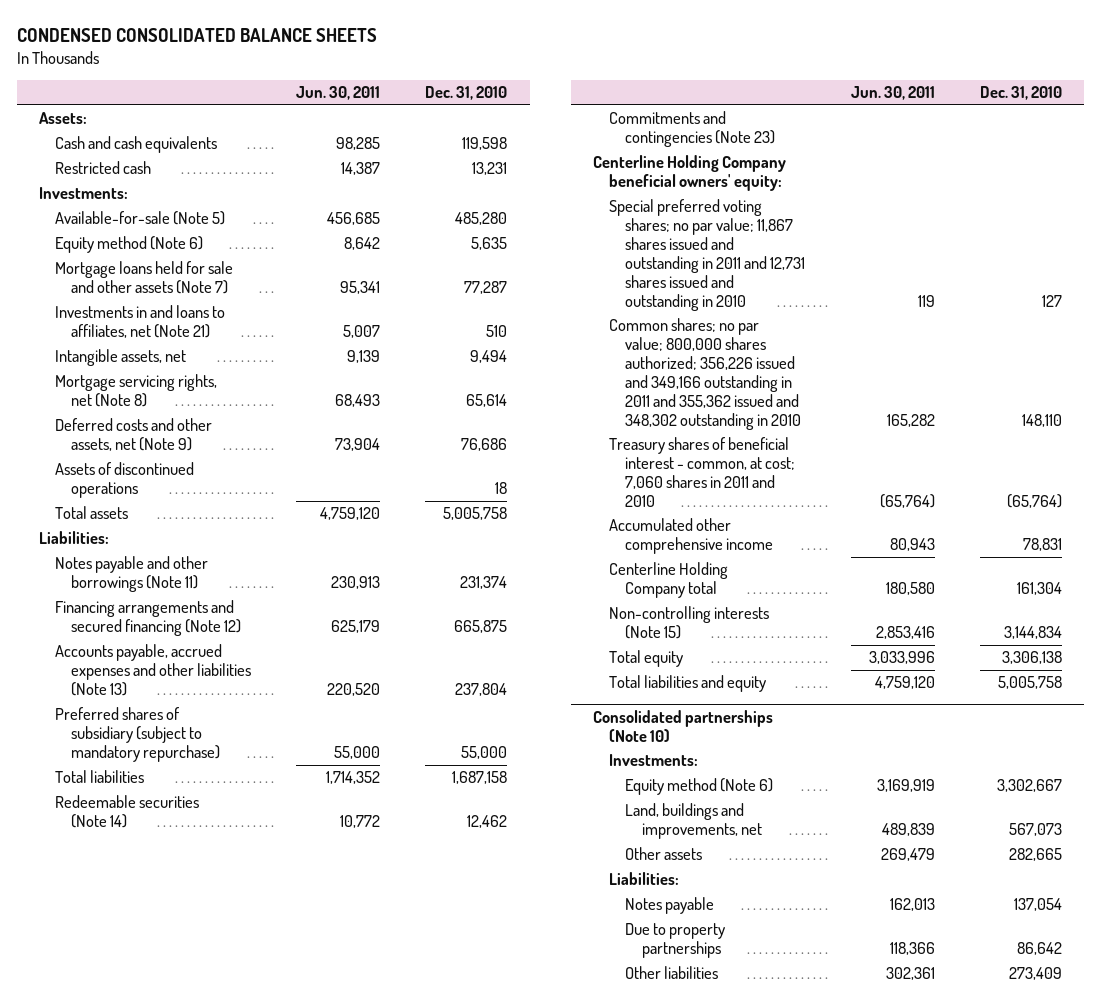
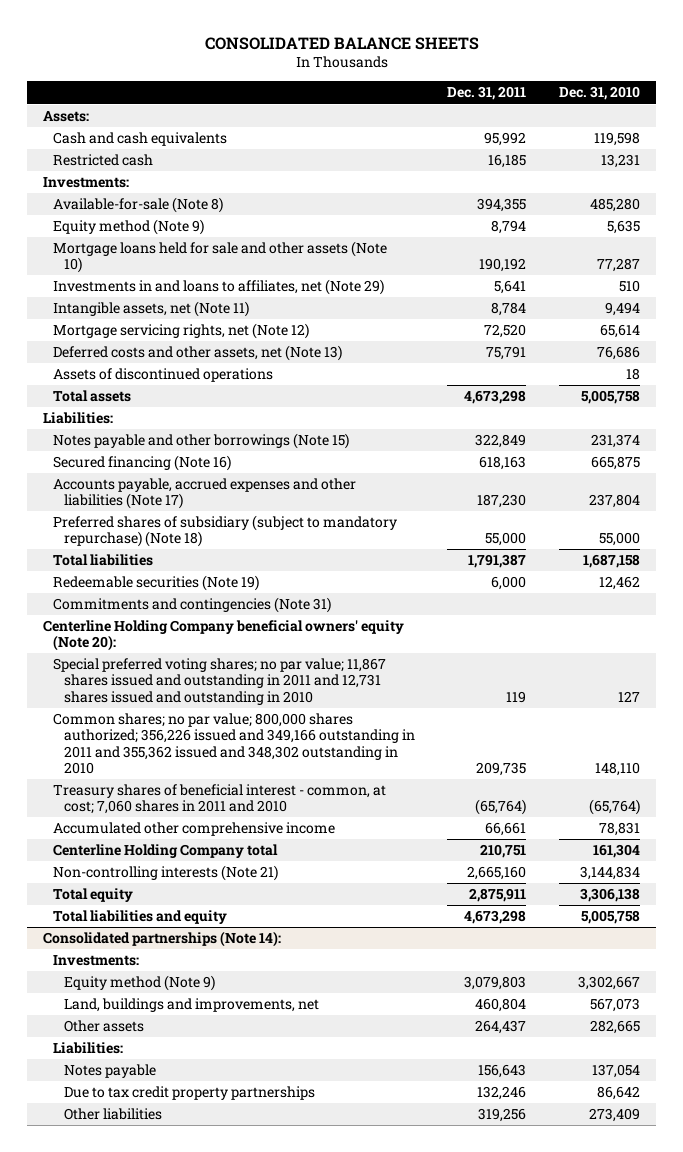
- CONDENSED CONSOLIDATED BALANCE SHEETS
+ CONSOLIDATED BALANCE SHEETS
- | Jun. 30, 2011 | Dec. 31, 2010
+ | Dec. 31, 2011 | Dec. 31, 2010
- Available-for-sale (Note 5) | 456,685 | 485,280
- Equity method (Note 6) | 8,642 | 5,635
- Mortgage loans held for sale and other assets (Note 7) | 95,341 | 77,287
- Investments in and loans to affiliates, net (Note 21) | 5,007 | 510
- Intangible assets, net | 9,139 | 9,494
- Mortgage servicing rights, net (Note 8) | 68,493 | 65,614
- Deferred costs and other assets, net (Note 9) | 73,904 | 76,686
+ Available-for-sale (Note 8) | 394,355 | 485,280
+ Equity method (Note 9) | 8,794 | 5,635
+ Mortgage loans held for sale and other assets (Note 10) | 190,192 | 77,287
+ Investments in and loans to affiliates, net (Note 29) | 5,641 | 510
+ Intangible assets, net (Note 11) | 8,784 | 9,494
+ Mortgage servicing rights, net (Note 12) | 72,520 | 65,614
+ Deferred costs and other assets, net (Note 13) | 75,791 | 76,686
- Notes payable and other borrowings (Note 11) | 230,913 | 231,374
- Financing arrangements and secured financing (Note 12) | 625,179 | 665,875
- Accounts payable, accrued expenses and other liabilities (Note 13) | 220,520 | 237,804
- Preferred shares of subsidiary (subject to mandatory repurchase) | 55,000 | 55,000
+ Notes payable and other borrowings (Note 15) | 322,849 | 231,374
+ Secured financing (Note 16) | 618,163 | 665,875
+ Accounts payable, accrued expenses and other liabilities (Note 17) | 187,230 | 237,804
+ Preferred shares of subsidiary (subject to mandatory repurchase) (Note 18) | 55,000 | 55,000
- Redeemable securities (Note 14) | 10,772 | 12,462
- Commitments and contingencies (Note 23)
- Centerline Holding Company beneficial owners' equity:
+ Redeemable securities (Note 19) | 6,000 | 12,462
+ Commitments and contingencies (Note 31)
+ Centerline Holding Company beneficial owners' equity (Note 20):
- Non-controlling interests (Note 15) | 2,853,416 | 3,144,834
+ Non-controlling interests (Note 21) | 2,665,160 | 3,144,834
- Consolidated partnerships (Note 10)
+ Consolidated partnerships (Note 14):
- Equity method (Note 6) | 3,169,919 | 3,302,667
+ Equity method (Note 9) | 3,079,803 | 3,302,667
- Due to property partnerships | 118,366 | 86,642
+ Due to tax credit property partnerships | 132,246 | 86,642

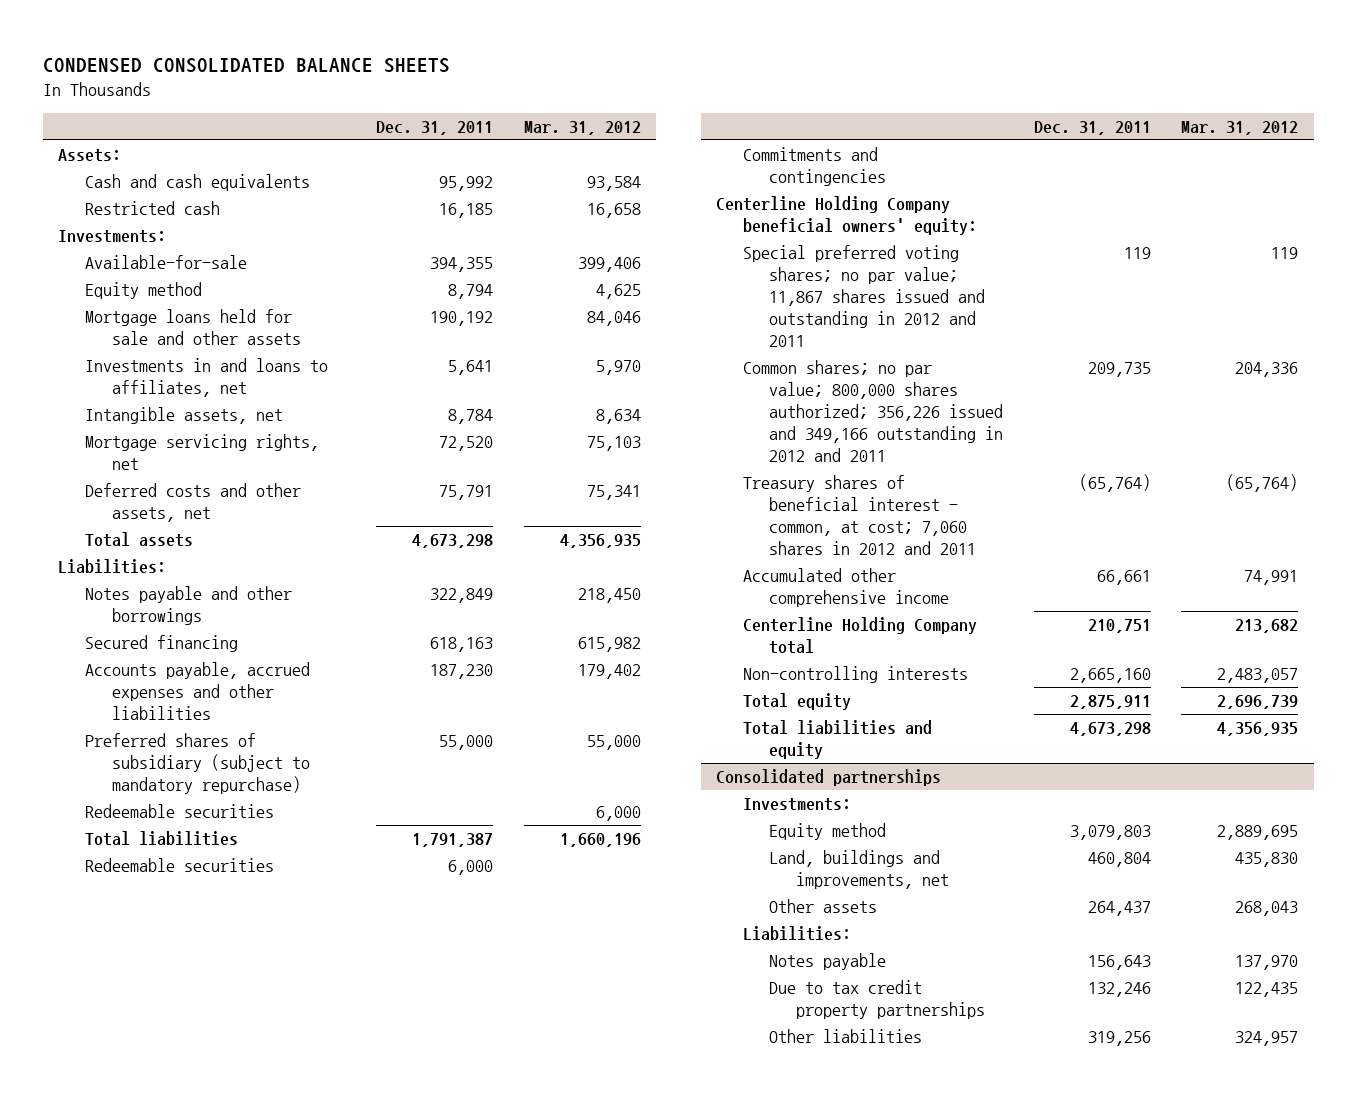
- CONSOLIDATED BALANCE SHEETS
+ CONDENSED CONSOLIDATED BALANCE SHEETS
- | Dec. 31, 2011 | Dec. 31, 2010
+ | Dec. 31, 2011 | Mar. 31, 2012
- Available-for-sale (Note 8) | 394,355 | 485,280
- Equity method (Note 9) | 8,794 | 5,635
- Mortgage loans held for sale and other assets (Note 10) | 190,192 | 77,287
- Investments in and loans to affiliates, net (Note 29) | 5,641 | 510
- Intangible assets, net (Note 11) | 8,784 | 9,494
- Mortgage servicing rights, net (Note 12) | 72,520 | 65,614
- Deferred costs and other assets, net (Note 13) | 75,791 | 76,686
- Assets of discontinued operations | | 18
+ Available-for-sale | 394,355 | 399,406
+ Equity method | 8,794 | 4,625
+ Mortgage loans held for sale and other assets | 190,192 | 84,046
+ Investments in and loans to affiliates, net | 5,641 | 5,970
+ Intangible assets, net | 8,784 | 8,634
+ Mortgage servicing rights, net | 72,520 | 75,103
+ Deferred costs and other assets, net | 75,791 | 75,341
- Notes payable and other borrowings (Note 15) | 322,849 | 231,374
- Secured financing (Note 16) | 618,163 | 665,875
- Accounts payable, accrued expenses and other liabilities (Note 17) | 187,230 | 237,804
- Preferred shares of subsidiary (subject to mandatory repurchase) (Note 18) | 55,000 | 55,000
+ Notes payable and other borrowings | 322,849 | 218,450
+ Secured financing | 618,163 | 615,982
+ Accounts payable, accrued expenses and other liabilities | 187,230 | 179,402
+ Preferred shares of subsidiary (subject to mandatory repurchase) | 55,000 | 55,000
+ Redeemable securities | | 6,000
- Redeemable securities (Note 19) | 6,000 | 12,462
- Commitments and contingencies (Note 31)
- Centerline Holding Company beneficial owners' equity (Note 20):
- Special preferred voting shares; no par value; 11,867 shares issued and outstanding in 2011 and 12,731 shares issued and outstanding in 2010 | 119 | 127
- Common shares; no par value; 800,000 shares authorized; 356,226 issued and 349,166 outstanding in 2011 and 355,362 issued and 348,302 outstanding in 2010 | 209,735 | 148,110
- Treasury shares of beneficial interest - common, at cost; 7,060 shares in 2011 and 2010 | (65,764) | (65,764)
+ Redeemable securities | 6,000 |
+ Commitments and contingencies
+ Centerline Holding Company beneficial owners' equity:
+ Special preferred voting shares; no par value; 11,867 shares issued and outstanding in 2012 and 2011 | 119 | 119
+ Common shares; no par value; 800,000 shares authorized; 356,226 issued and 349,166 outstanding in 2012 and 2011 | 209,735 | 204,336
+ Treasury shares of beneficial interest - common, at cost; 7,060 shares in 2012 and 2011 | (65,764) | (65,764)
- Non-controlling interests (Note 21) | 2,665,160 | 3,144,834
+ Non-controlling interests | 2,665,160 | 2,483,057
- Consolidated partnerships (Note 14):
+ Consolidated partnerships
- Equity method (Note 9) | 3,079,803 | 3,302,667
+ Equity method | 3,079,803 | 2,889,695

